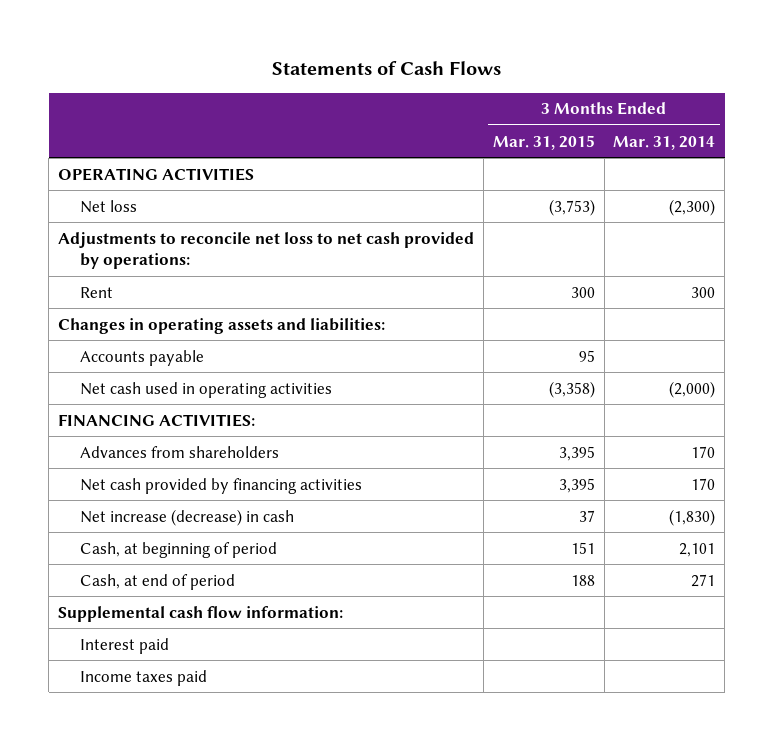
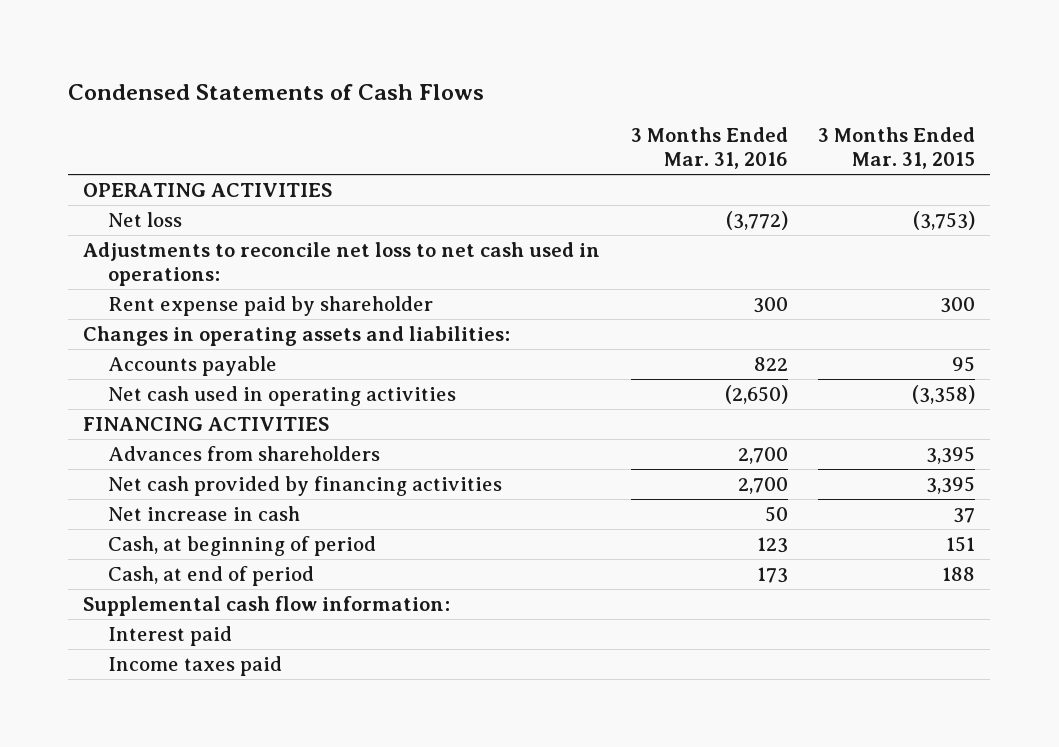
- Statements of Cash Flows
+ Condensed Statements of Cash Flows
- | 3 Months Ended Mar. 31, 2015 | 3 Months Ended Mar. 31, 2014
+ | 3 Months Ended Mar. 31, 2016 | 3 Months Ended Mar. 31, 2015
- Adjustments to reconcile net loss to net cash provided by operations:
- Rent | 300 | 300
+ Adjustments to reconcile net loss to net cash used in operations:
+ Rent expense paid by shareholder | 300 | 300
- FINANCING ACTIVITIES:
+ FINANCING ACTIVITIES
- Net increase (decrease) in cash | 37 | (1,830)
+ Net increase in cash | 50 | 37

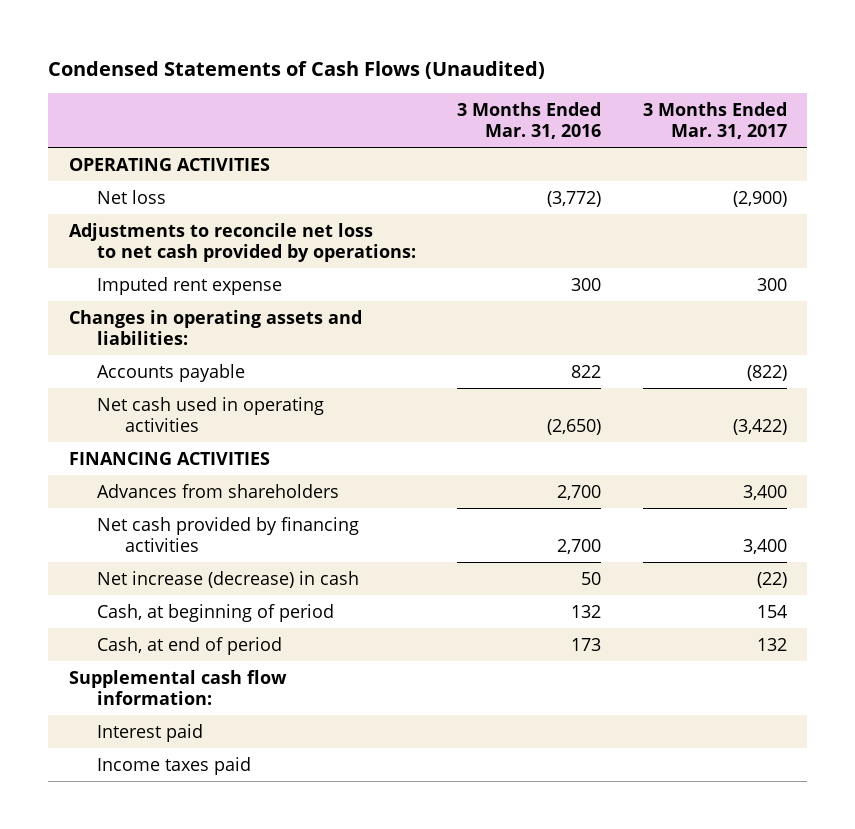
- Condensed Statements of Cash Flows
+ Condensed Statements of Cash Flows (Unaudited)
- | 3 Months Ended Mar. 31, 2016 | 3 Months Ended Mar. 31, 2015
+ | 3 Months Ended Mar. 31, 2016 | 3 Months Ended Mar. 31, 2017
- Adjustments to reconcile net loss to net cash used in operations:
- Rent expense paid by shareholder | 300 | 300
+ Adjustments to reconcile net loss to net cash provided by operations:
+ Imputed rent expense | 300 | 300
- Net increase in cash | 50 | 37
- Cash, at beginning of period | 123 | 151
+ Net increase (decrease) in cash | 50 | (22)
+ Cash, at beginning of period | 132 | 154

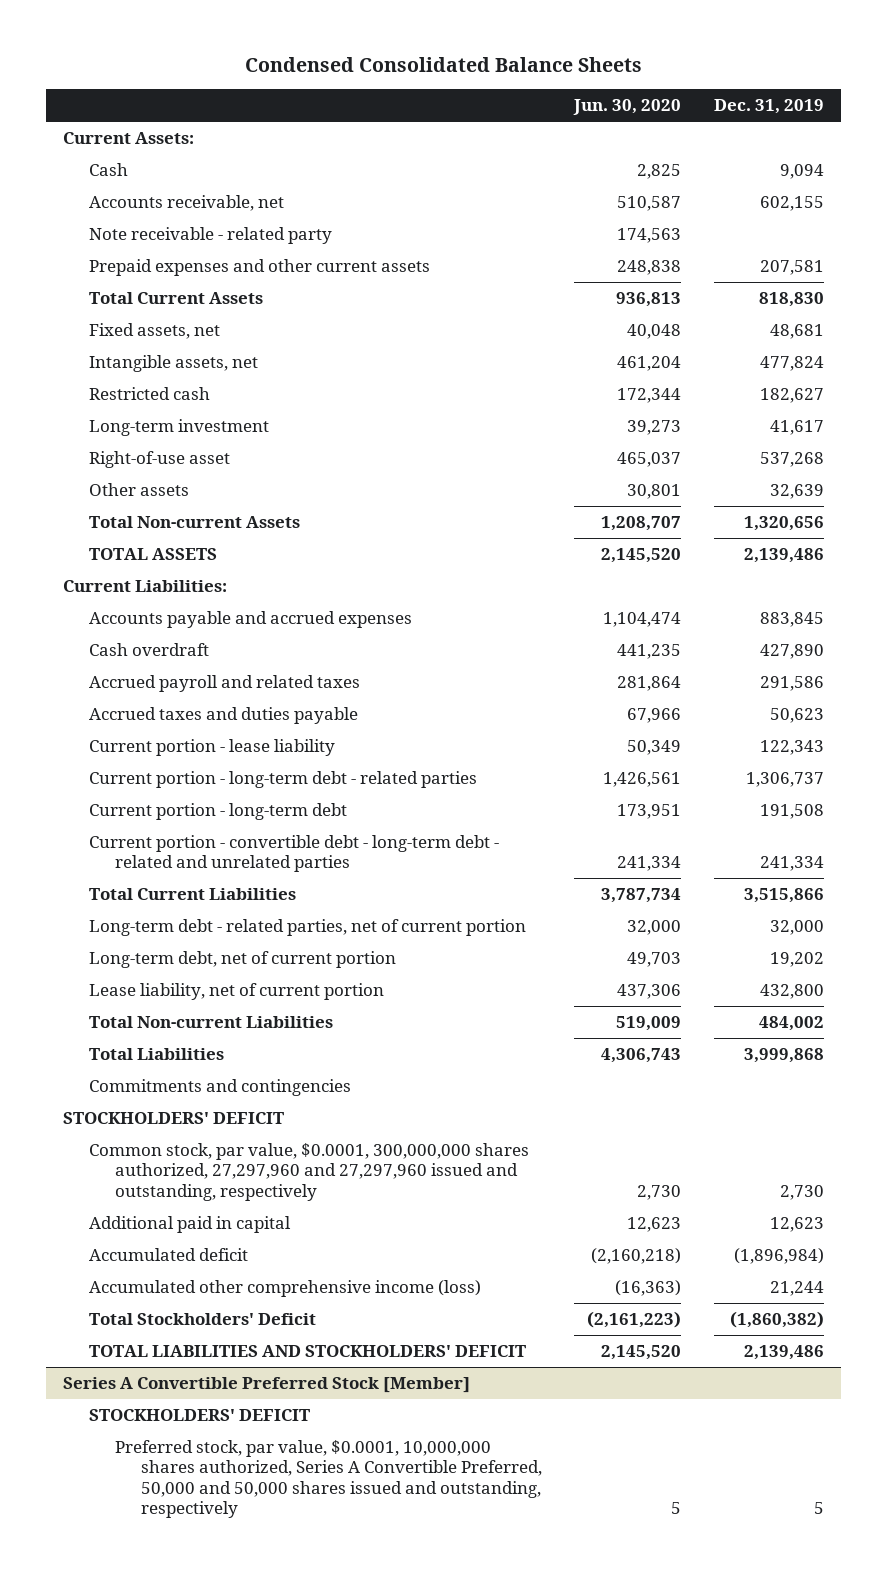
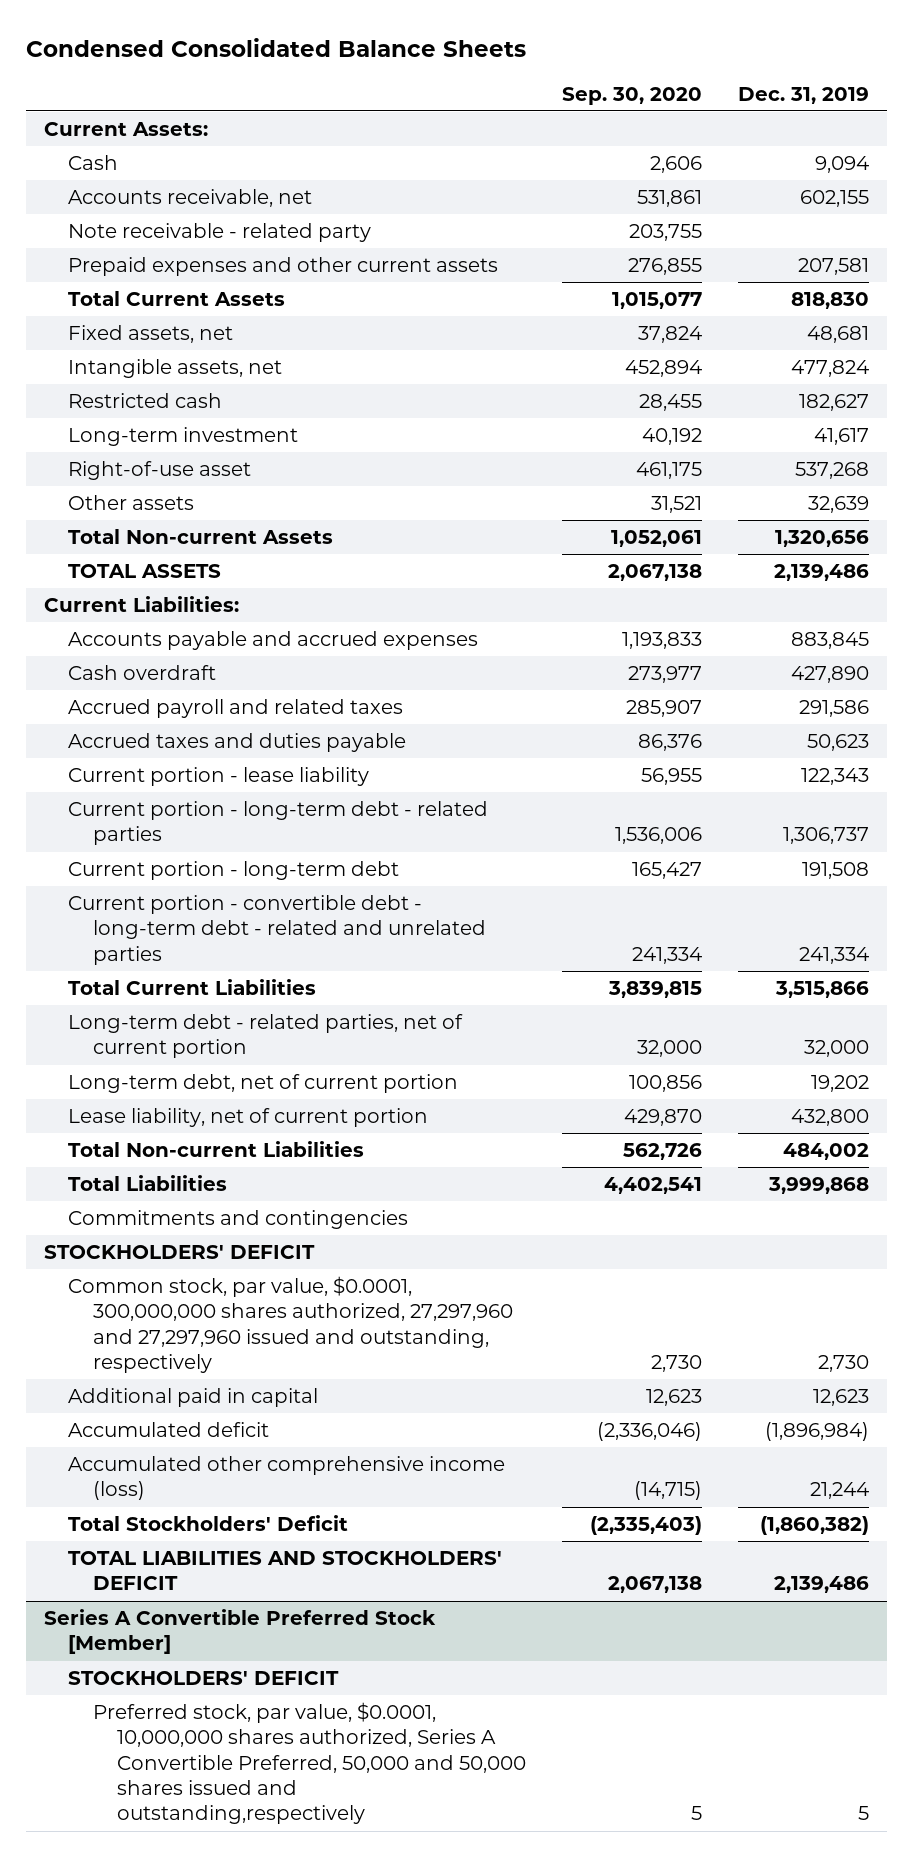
- | Jun. 30, 2020 | Dec. 31, 2019
+ | Sep. 30, 2020 | Dec. 31, 2019
@ Series A Convertible Preferred Stock [Member]
- Preferred stock, par value, $0.0001, 10,000,000 shares authorized, Series A Convertible Preferred, 50,000 and 50,000 shares issued and outstanding, respectively | 5 | 5
+ Preferred stock, par value, $0.0001, 10,000,000 shares authorized, Series A Convertible Preferred, 50,000 and 50,000 shares issued and outstanding,respectively | 5 | 5

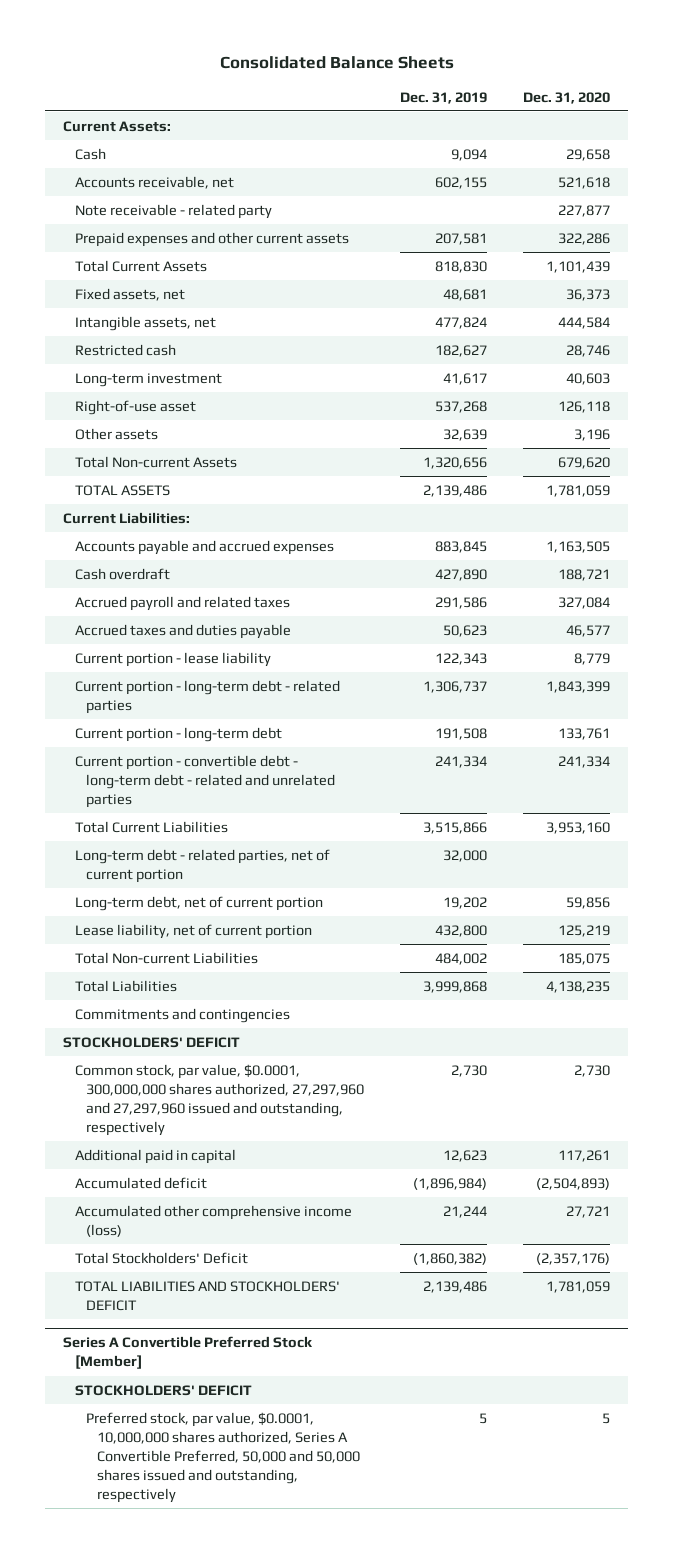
- Condensed Consolidated Balance Sheets
+ Consolidated Balance Sheets
- | Sep. 30, 2020 | Dec. 31, 2019
+ | Dec. 31, 2019 | Dec. 31, 2020
@ Series A Convertible Preferred Stock [Member]
- Preferred stock, par value, $0.0001, 10,000,000 shares authorized, Series A Convertible Preferred, 50,000 and 50,000 shares issued and outstanding,respectively | 5 | 5
+ Preferred stock, par value, $0.0001, 10,000,000 shares authorized, Series A Convertible Preferred, 50,000 and 50,000 shares issued and outstanding, respectively | 5 | 5

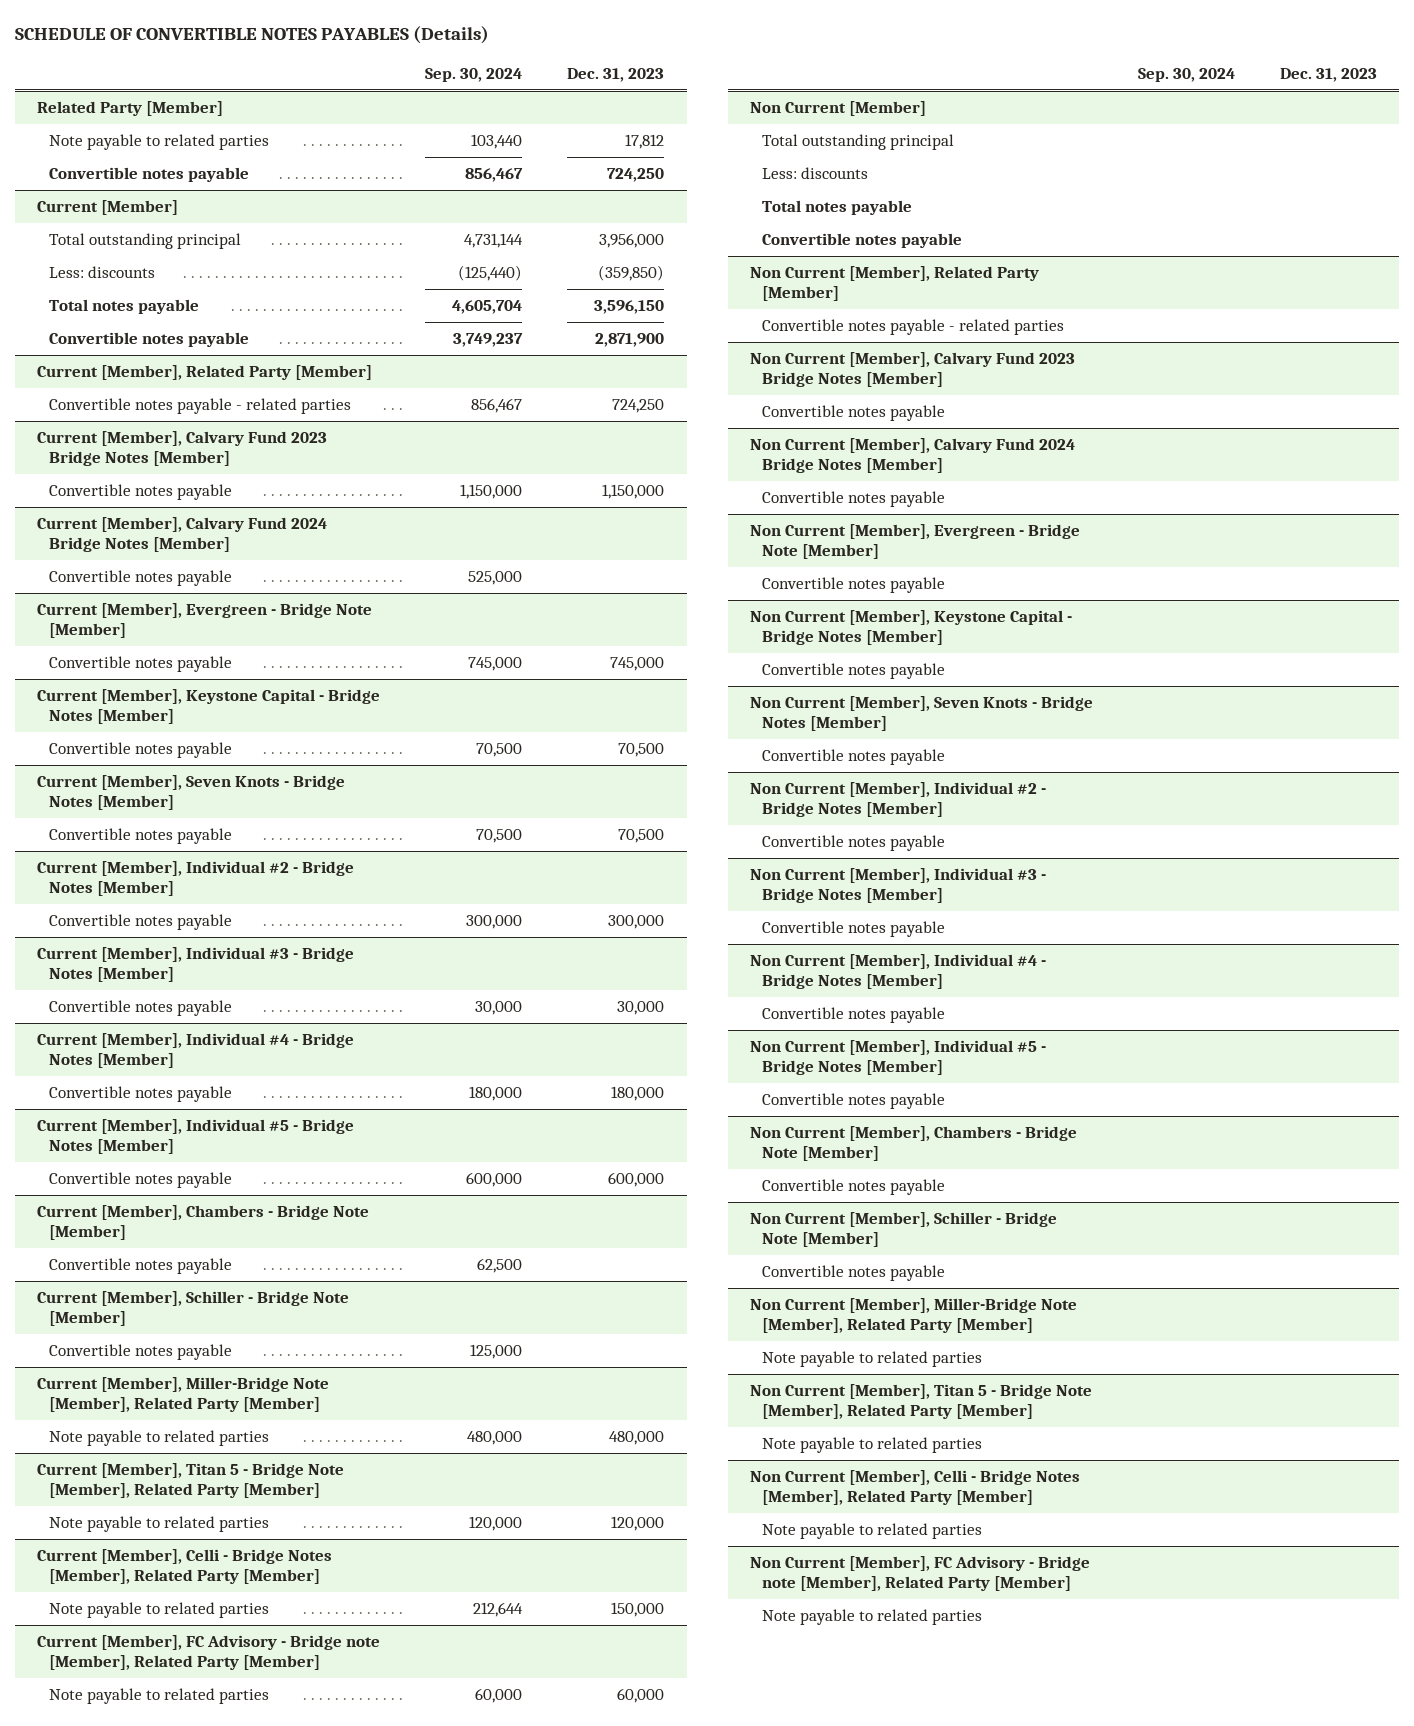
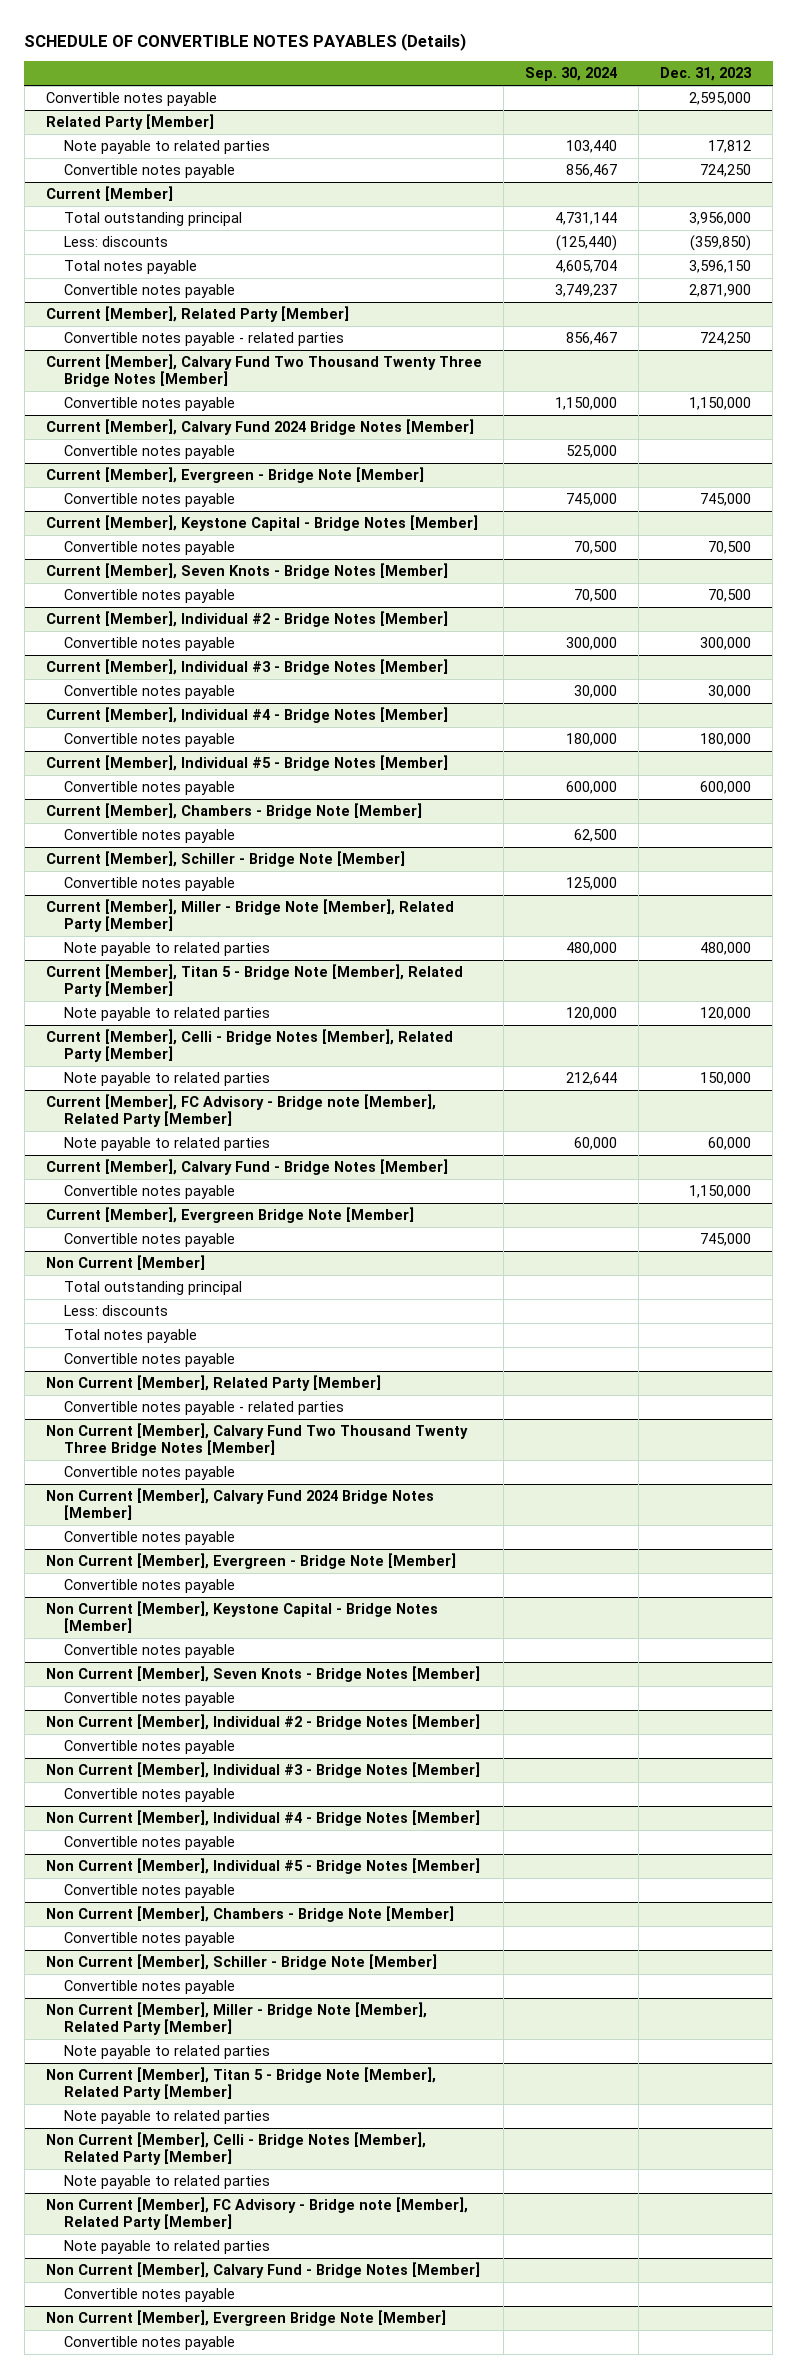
+ Convertible notes payable | | 2,595,000
- Current [Member], Calvary Fund 2023 Bridge Notes [Member]
+ Current [Member], Calvary Fund Two Thousand Twenty Three Bridge Notes [Member]
- Current [Member], Miller-Bridge Note [Member], Related Party [Member]
+ Current [Member], Miller - Bridge Note [Member], Related Party [Member]
+ Current [Member], Calvary Fund - Bridge Notes [Member]
+ Convertible notes payable | | 1,150,000
+ Current [Member], Evergreen Bridge Note [Member]
+ Convertible notes payable | | 745,000
- Non Current [Member], Calvary Fund 2023 Bridge Notes [Member]
+ Non Current [Member], Calvary Fund Two Thousand Twenty Three Bridge Notes [Member]
- Non Current [Member], Miller-Bridge Note [Member], Related Party [Member]
+ Non Current [Member], Miller - Bridge Note [Member], Related Party [Member]
+ Non Current [Member], Calvary Fund - Bridge Notes [Member]
+ Convertible notes payable
+ Non Current [Member], Evergreen Bridge Note [Member]
+ Convertible notes payable

